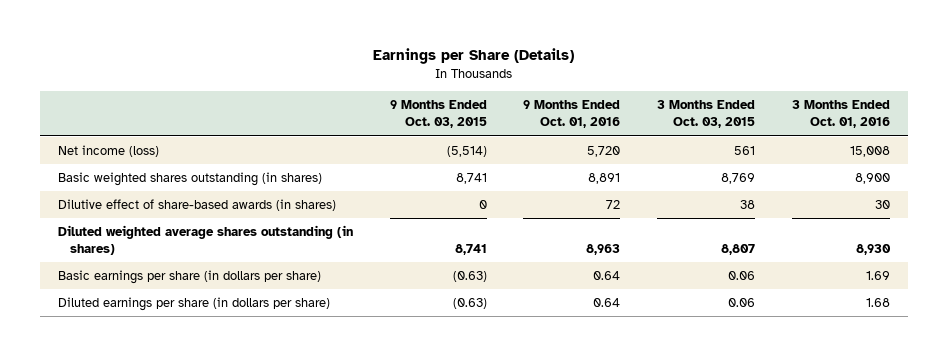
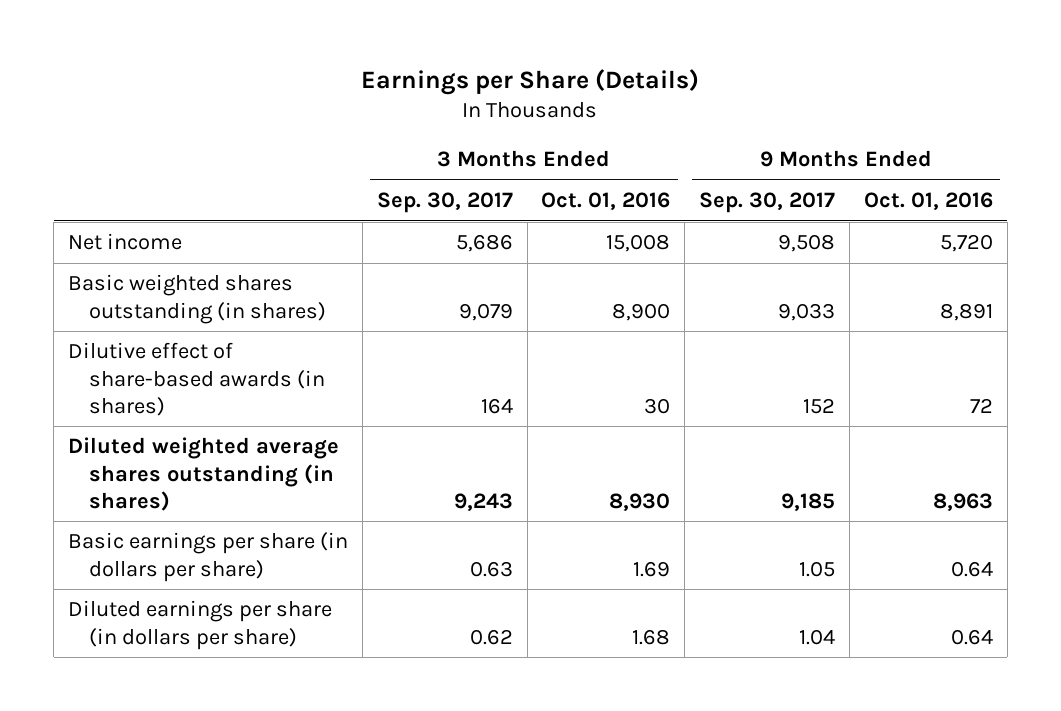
- | 9 Months Ended Oct. 03, 2015 | 9 Months Ended Oct. 01, 2016 | 3 Months Ended Oct. 03, 2015 | 3 Months Ended Oct. 01, 2016
+ | 3 Months Ended Sep. 30, 2017 | 3 Months Ended Oct. 01, 2016 | 9 Months Ended Sep. 30, 2017 | 9 Months Ended Oct. 01, 2016
- Net income (loss) | (5,514) | 5,720 | 561 | 15,008
+ Net income | 5,686 | 15,008 | 9,508 | 5,720

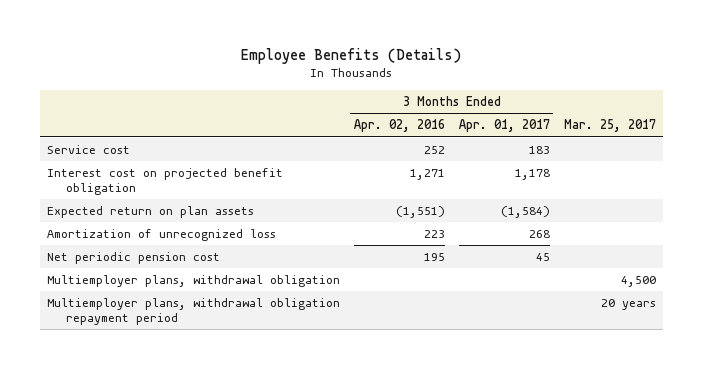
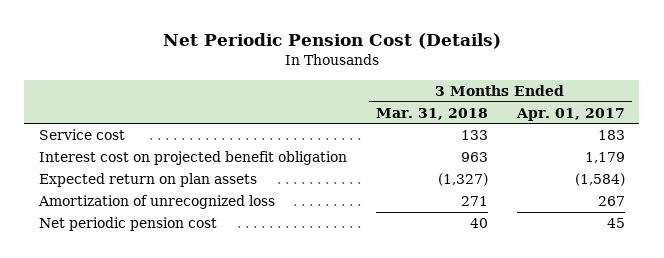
- Employee Benefits (Details)
+ Net Periodic Pension Cost (Details)
- | 3 Months Ended Apr. 02, 2016 | 3 Months Ended Apr. 01, 2017 | Mar. 25, 2017
+ | 3 Months Ended Mar. 31, 2018 | 3 Months Ended Apr. 01, 2017
- Interest cost on projected benefit obligation | 1,271 | 1,178 |
+ Interest cost on projected benefit obligation | 963 | 1,179
- Amortization of unrecognized loss | 223 | 268 |
+ Amortization of unrecognized loss | 271 | 267
- Multiemployer plans, withdrawal obligation | | | 4,500
- Multiemployer plans, withdrawal obligation repayment period | | | 20 years

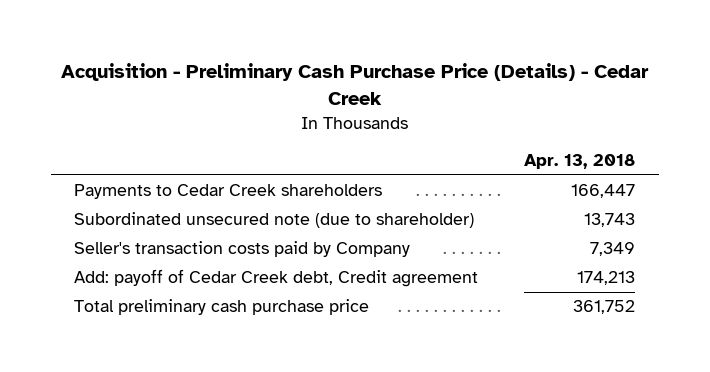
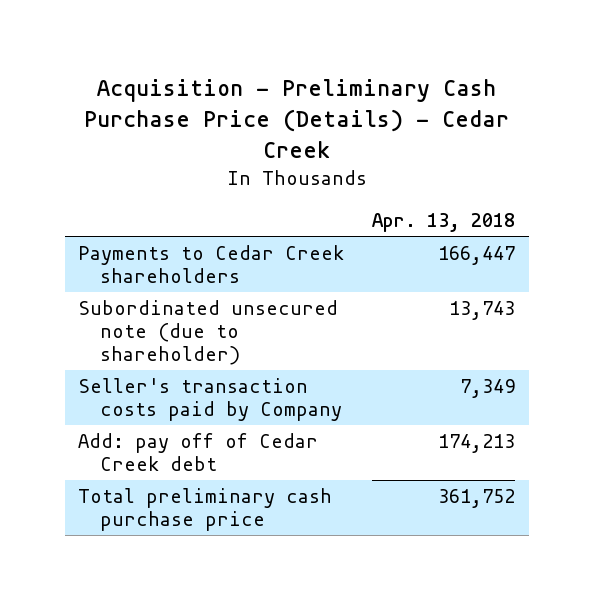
- Add: payoff of Cedar Creek debt, Credit agreement | 174,213
+ Add: pay off of Cedar Creek debt | 174,213

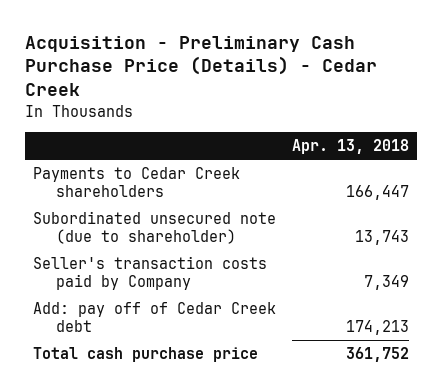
- Total preliminary cash purchase price | 361,752
+ Total cash purchase price | 361,752

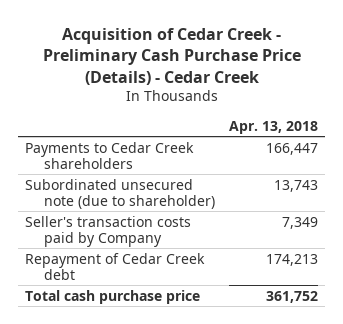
- Acquisition - Preliminary Cash Purchase Price (Details) - Cedar Creek
+ Acquisition of Cedar Creek - Preliminary Cash Purchase Price (Details) - Cedar Creek
- Add: pay off of Cedar Creek debt | 174,213
+ Repayment of Cedar Creek debt | 174,213

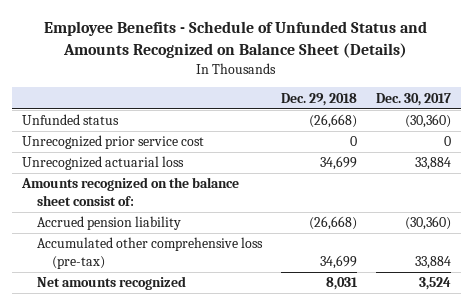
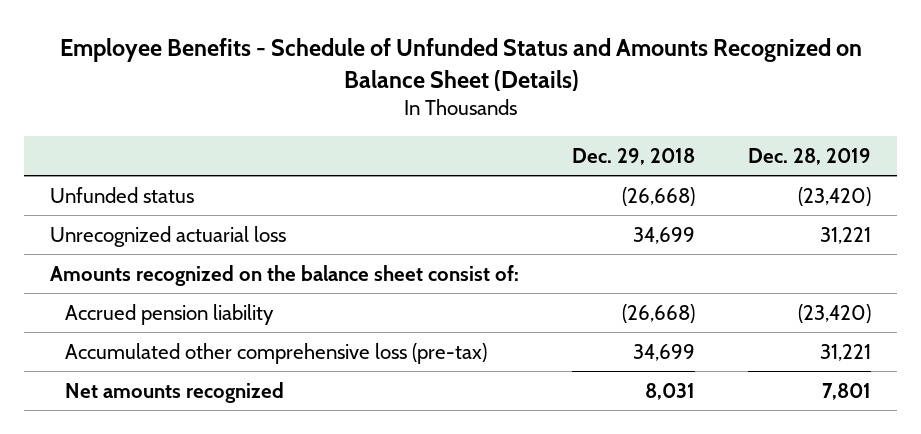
- | Dec. 29, 2018 | Dec. 30, 2017
+ | Dec. 29, 2018 | Dec. 28, 2019
- Unrecognized prior service cost | 0 | 0

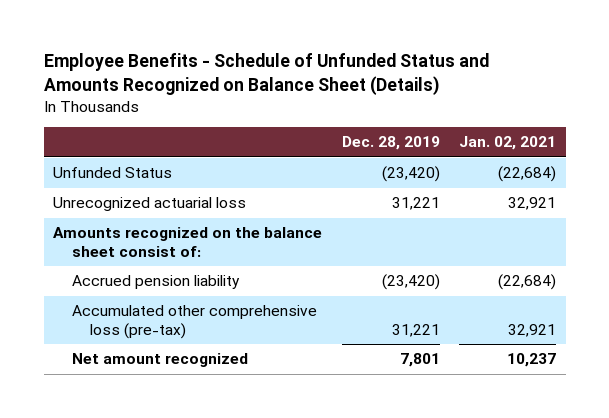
- | Dec. 29, 2018 | Dec. 28, 2019
+ | Dec. 28, 2019 | Jan. 02, 2021
- Unfunded status | (26,668) | (23,420)
+ Unfunded Status | (23,420) | (22,684)
- Net amounts recognized | 8,031 | 7,801
+ Net amount recognized | 7,801 | 10,237

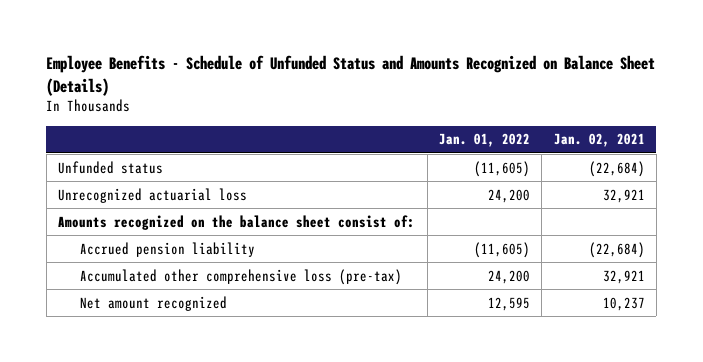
- | Dec. 28, 2019 | Jan. 02, 2021
+ | Jan. 01, 2022 | Jan. 02, 2021
- Unfunded Status | (23,420) | (22,684)
+ Unfunded status | (11,605) | (22,684)

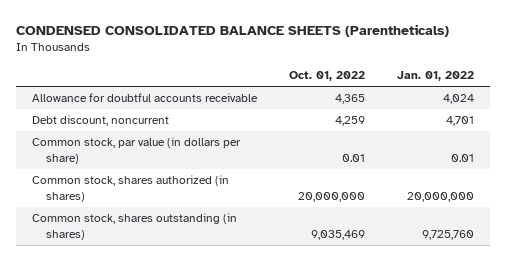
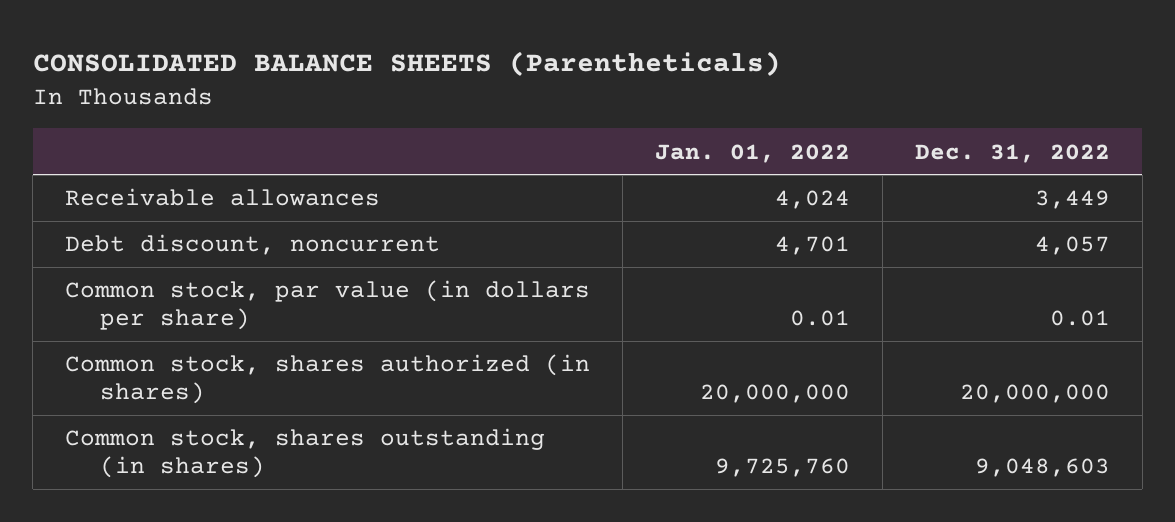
- CONDENSED CONSOLIDATED BALANCE SHEETS (Parentheticals)
+ CONSOLIDATED BALANCE SHEETS (Parentheticals)
- | Oct. 01, 2022 | Jan. 01, 2022
+ | Jan. 01, 2022 | Dec. 31, 2022
- Allowance for doubtful accounts receivable | 4,365 | 4,024
+ Receivable allowances | 4,024 | 3,449

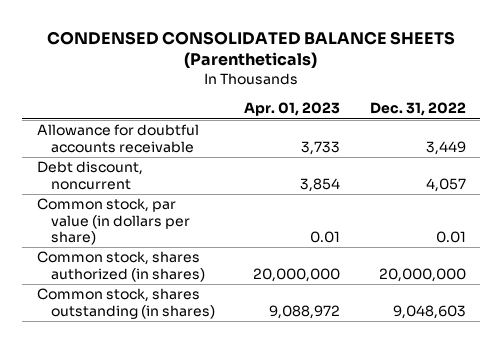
- CONSOLIDATED BALANCE SHEETS (Parentheticals)
+ CONDENSED CONSOLIDATED BALANCE SHEETS (Parentheticals)
- | Jan. 01, 2022 | Dec. 31, 2022
+ | Apr. 01, 2023 | Dec. 31, 2022
- Receivable allowances | 4,024 | 3,449
+ Allowance for doubtful accounts receivable | 3,733 | 3,449

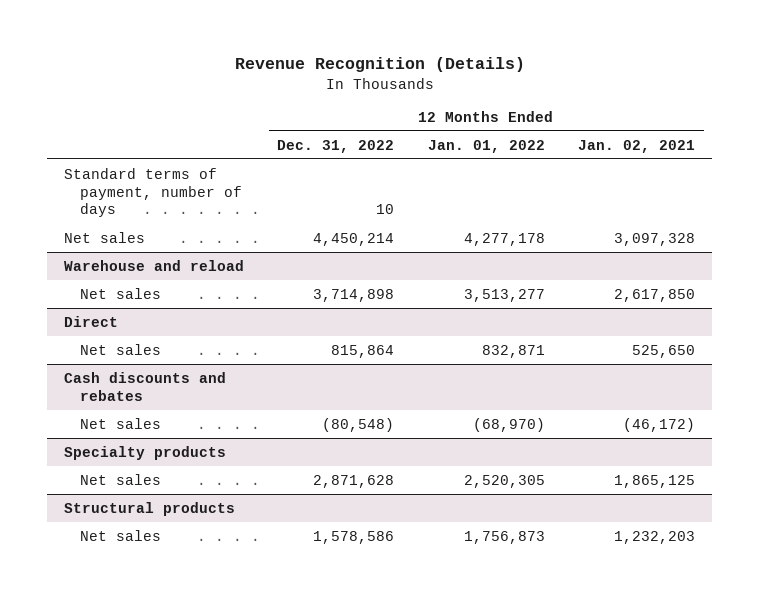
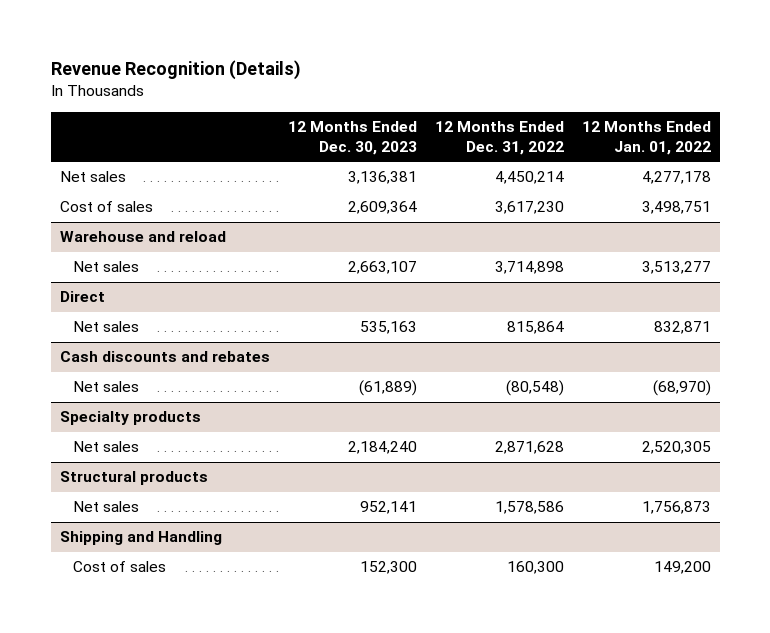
- | 12 Months Ended Dec. 31, 2022 | 12 Months Ended Jan. 01, 2022 | 12 Months Ended Jan. 02, 2021
+ | 12 Months Ended Dec. 30, 2023 | 12 Months Ended Dec. 31, 2022 | 12 Months Ended Jan. 01, 2022
- Standard terms of payment, number of days | 10 | |
+ Cost of sales | 2,609,364 | 3,617,230 | 3,498,751
+ Shipping and Handling
+ Cost of sales | 152,300 | 160,300 | 149,200

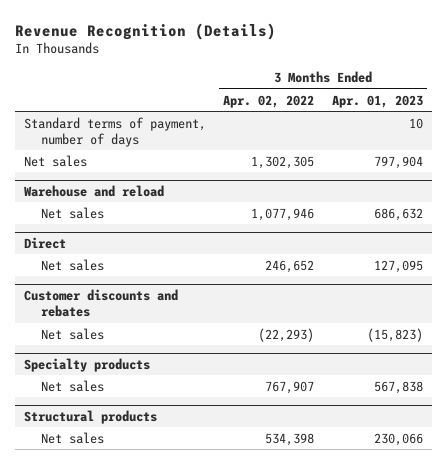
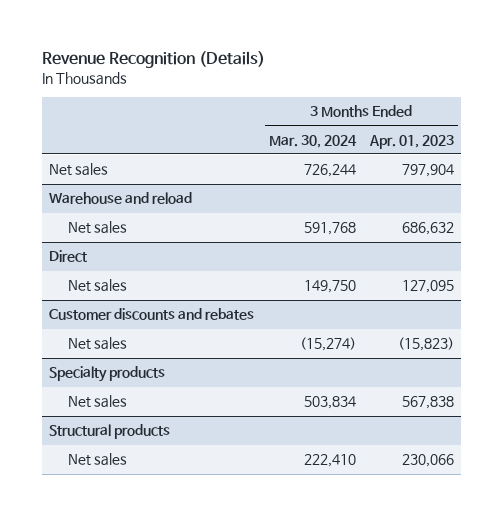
- | 3 Months Ended Apr. 02, 2022 | 3 Months Ended Apr. 01, 2023
+ | 3 Months Ended Mar. 30, 2024 | 3 Months Ended Apr. 01, 2023
- Standard terms of payment, number of days | | 10

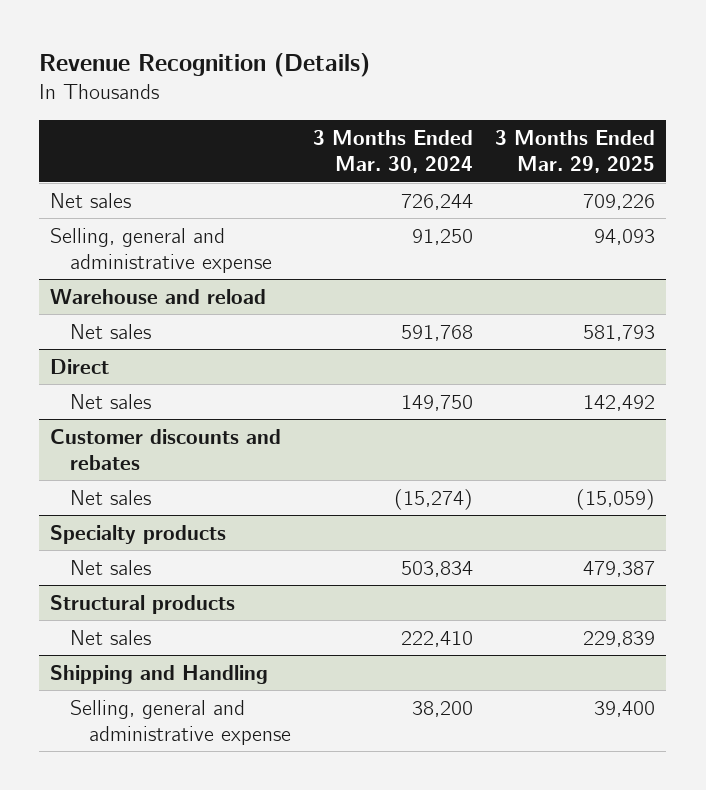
- | 3 Months Ended Mar. 30, 2024 | 3 Months Ended Apr. 01, 2023
+ | 3 Months Ended Mar. 30, 2024 | 3 Months Ended Mar. 29, 2025
+ Selling, general and administrative expense | 91,250 | 94,093
+ Shipping and Handling
+ Selling, general and administrative expense | 38,200 | 39,400

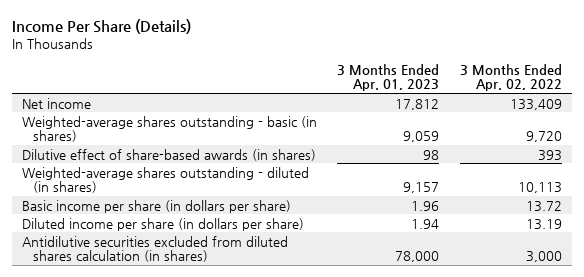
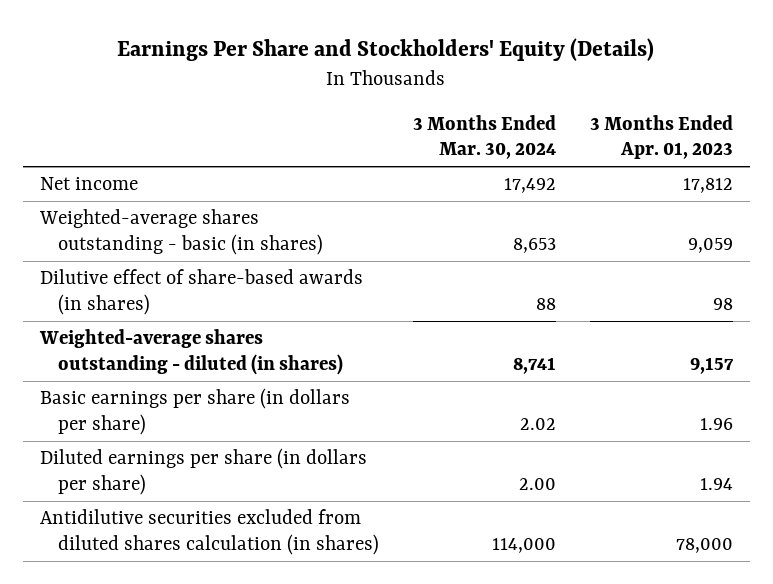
- Income Per Share (Details)
+ Earnings Per Share and Stockholders' Equity (Details)
- | 3 Months Ended Apr. 01, 2023 | 3 Months Ended Apr. 02, 2022
+ | 3 Months Ended Mar. 30, 2024 | 3 Months Ended Apr. 01, 2023
- Basic income per share (in dollars per share) | 1.96 | 13.72
- Diluted income per share (in dollars per share) | 1.94 | 13.19
+ Basic earnings per share (in dollars per share) | 2.02 | 1.96
+ Diluted earnings per share (in dollars per share) | 2.00 | 1.94

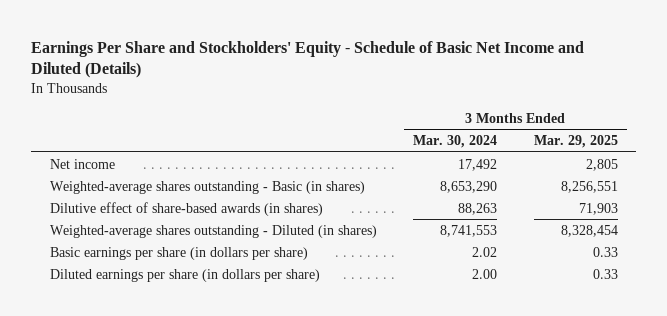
- Earnings Per Share and Stockholders' Equity (Details)
+ Earnings Per Share and Stockholders' Equity - Schedule of Basic Net Income and Diluted (Details)
- | 3 Months Ended Mar. 30, 2024 | 3 Months Ended Apr. 01, 2023
+ | 3 Months Ended Mar. 30, 2024 | 3 Months Ended Mar. 29, 2025
- Weighted-average shares outstanding - basic (in shares) | 8,653 | 9,059
- Dilutive effect of share-based awards (in shares) | 88 | 98
- Weighted-average shares outstanding - diluted (in shares) | 8,741 | 9,157
+ Weighted-average shares outstanding - Basic (in shares) | 8,653,290 | 8,256,551
+ Dilutive effect of share-based awards (in shares) | 88,263 | 71,903
+ Weighted-average shares outstanding - Diluted (in shares) | 8,741,553 | 8,328,454
- Antidilutive securities excluded from diluted shares calculation (in shares) | 114,000 | 78,000

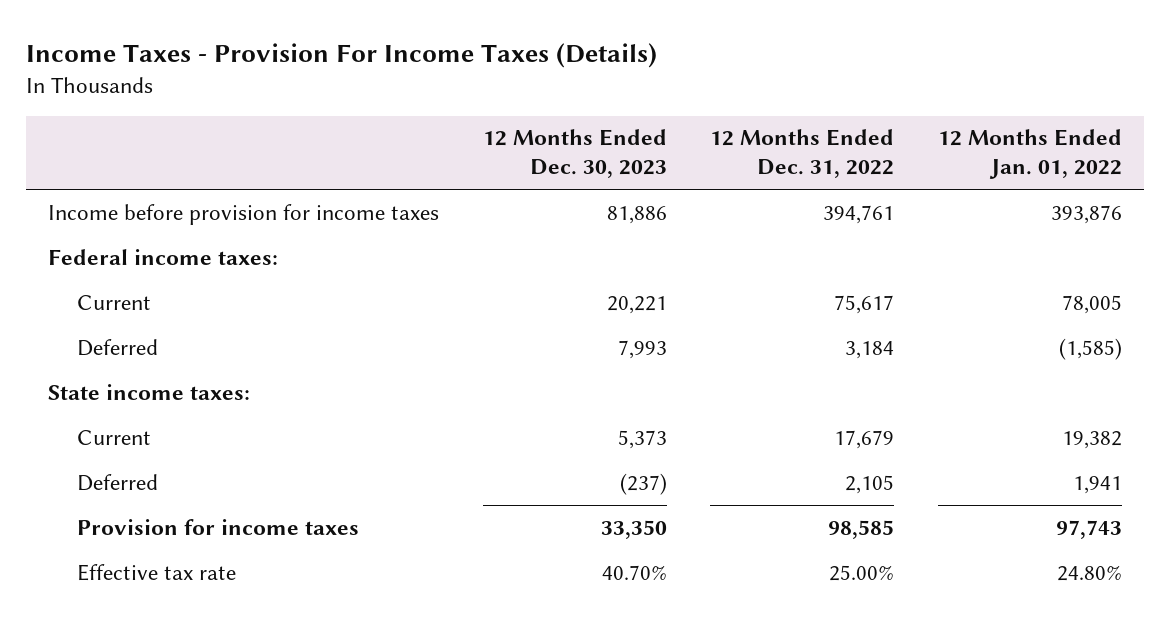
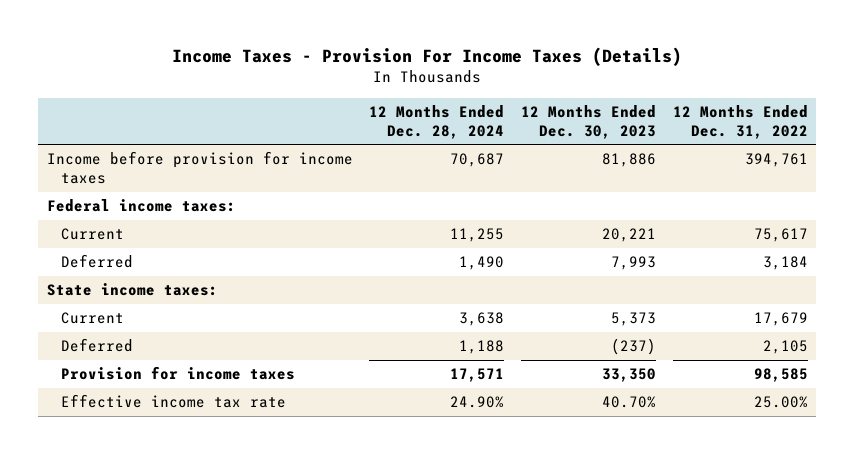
- | 12 Months Ended Dec. 30, 2023 | 12 Months Ended Dec. 31, 2022 | 12 Months Ended Jan. 01, 2022
+ | 12 Months Ended Dec. 28, 2024 | 12 Months Ended Dec. 30, 2023 | 12 Months Ended Dec. 31, 2022
- Effective tax rate | 40.70% | 25.00% | 24.80%
+ Effective income tax rate | 24.90% | 40.70% | 25.00%

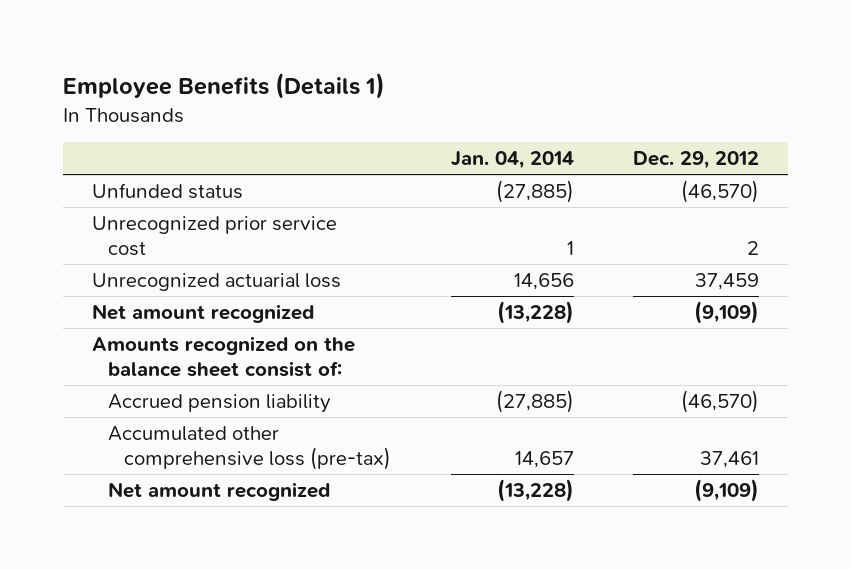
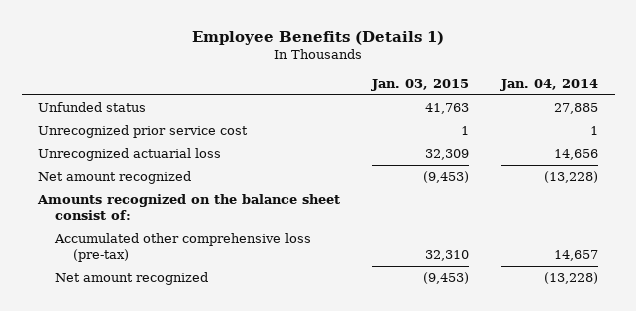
- | Jan. 04, 2014 | Dec. 29, 2012
+ | Jan. 03, 2015 | Jan. 04, 2014
- Unfunded status | (27,885) | (46,570)
+ Unfunded status | 41,763 | 27,885
- Accrued pension liability | (27,885) | (46,570)

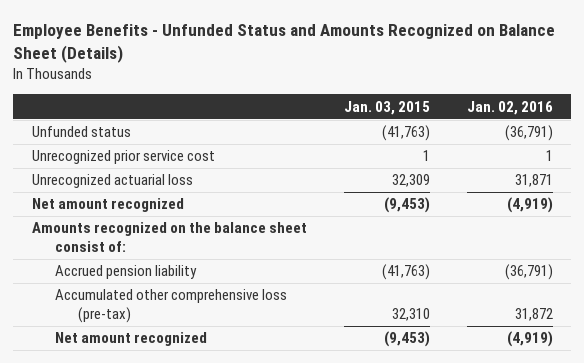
- Employee Benefits (Details 1)
+ Employee Benefits - Unfunded Status and Amounts Recognized on Balance Sheet (Details)
- | Jan. 03, 2015 | Jan. 04, 2014
+ | Jan. 03, 2015 | Jan. 02, 2016
- Unfunded status | 41,763 | 27,885
+ Unfunded status | (41,763) | (36,791)
+ Accrued pension liability | (41,763) | (36,791)

